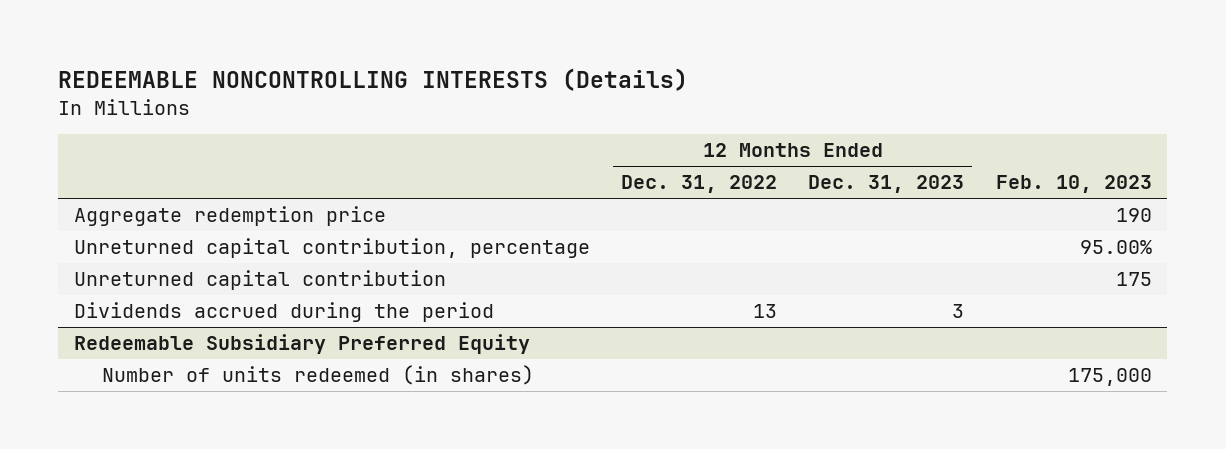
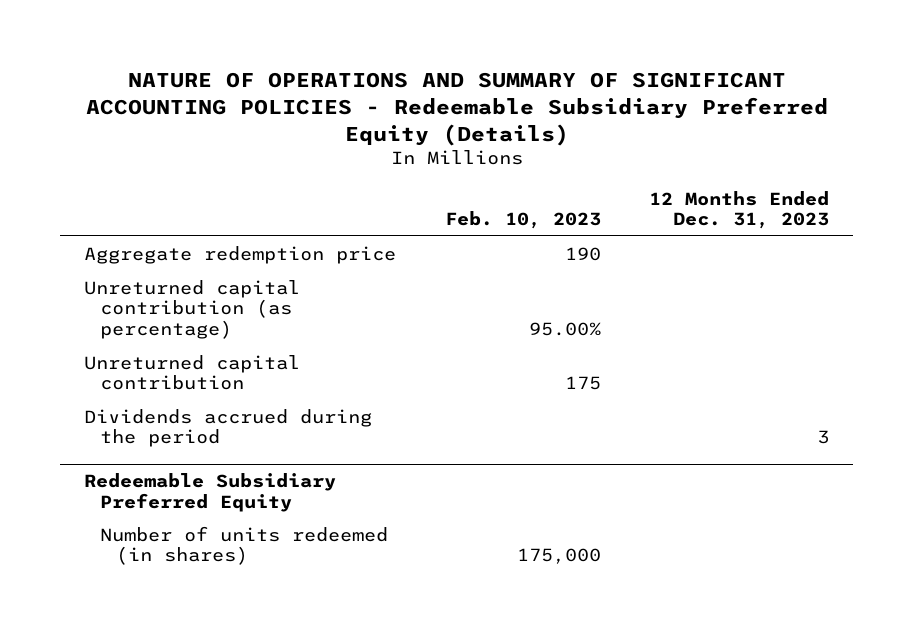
- REDEEMABLE NONCONTROLLING INTERESTS (Details)
+ NATURE OF OPERATIONS AND SUMMARY OF SIGNIFICANT ACCOUNTING POLICIES - Redeemable Subsidiary Preferred Equity (Details)
- | 12 Months Ended Dec. 31, 2022 | 12 Months Ended Dec. 31, 2023 | Feb. 10, 2023
+ | Feb. 10, 2023 | 12 Months Ended Dec. 31, 2023
- Unreturned capital contribution, percentage | | | 95.00%
+ Unreturned capital contribution (as percentage) | 95.00% |

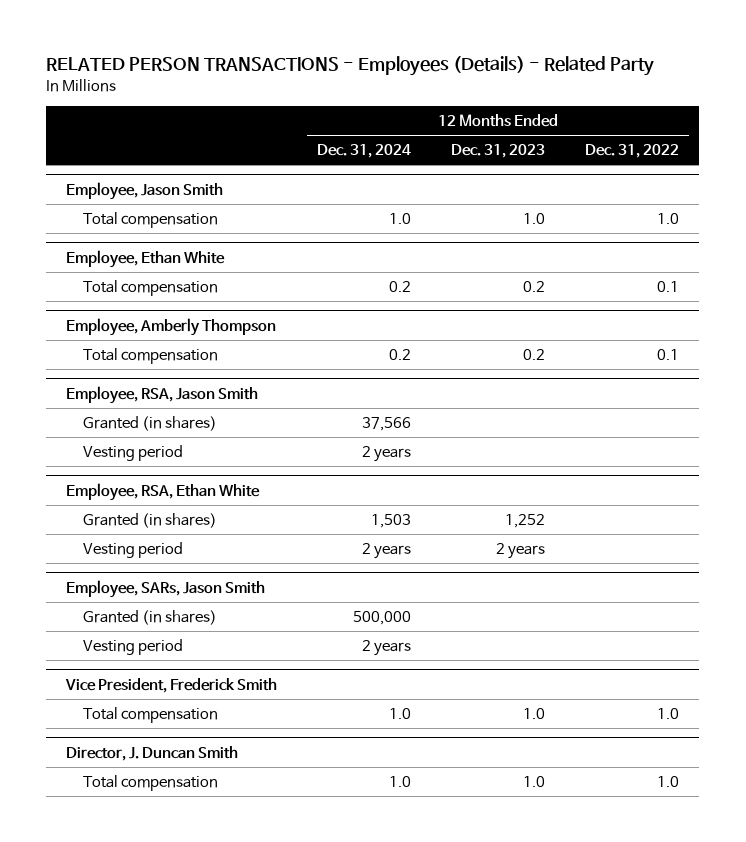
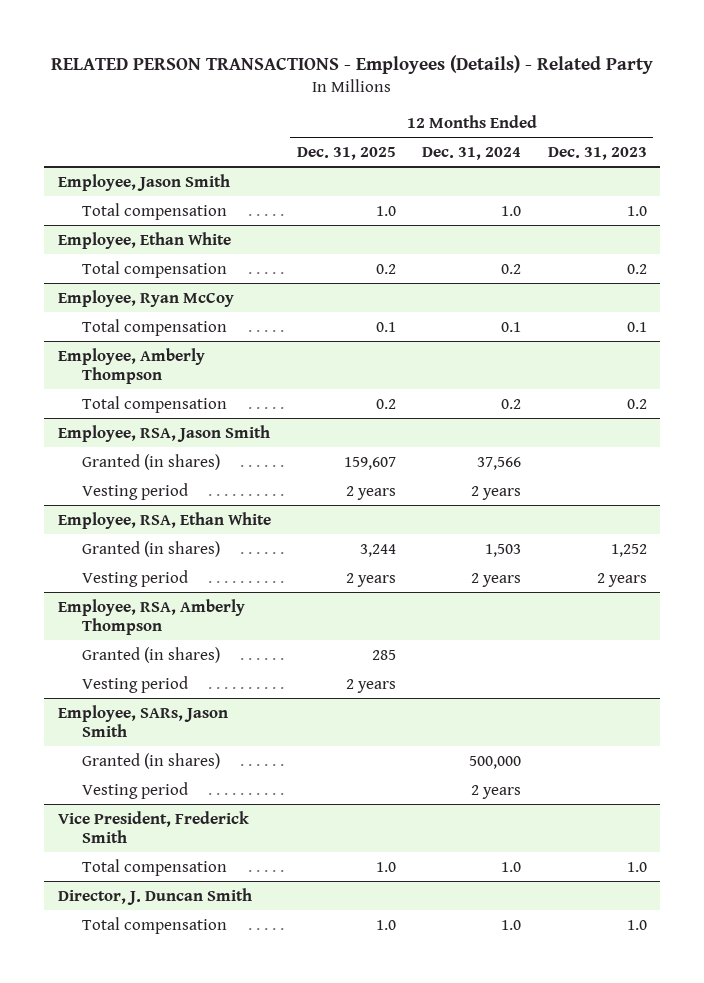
- | 12 Months Ended Dec. 31, 2024 | 12 Months Ended Dec. 31, 2023 | 12 Months Ended Dec. 31, 2022
+ | 12 Months Ended Dec. 31, 2025 | 12 Months Ended Dec. 31, 2024 | 12 Months Ended Dec. 31, 2023
+ Employee, Ryan McCoy
+ Total compensation | 0.1 | 0.1 | 0.1
+ Employee, RSA, Amberly Thompson
+ Granted (in shares) | 285 | |
+ Vesting period | 2 years | |

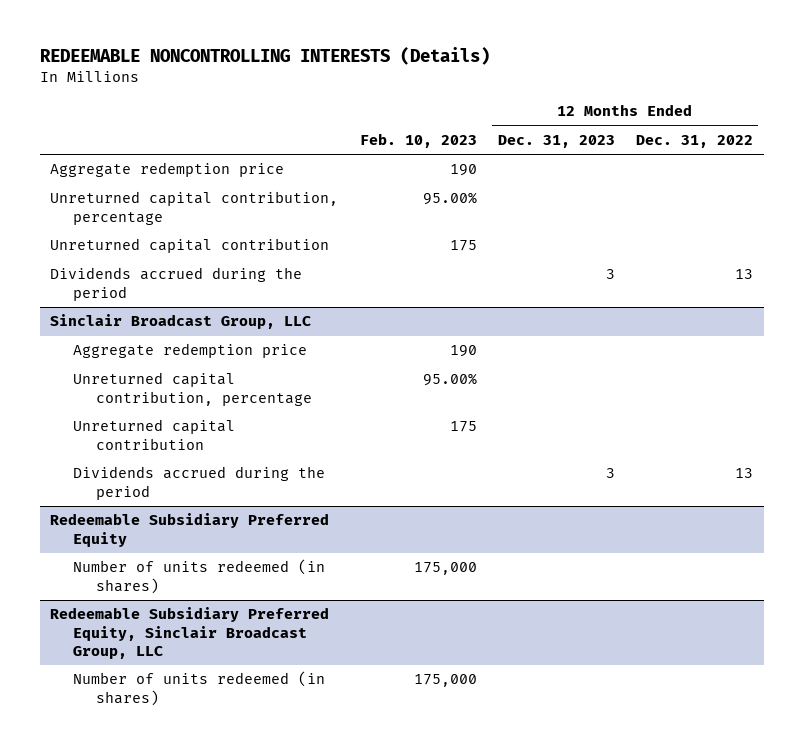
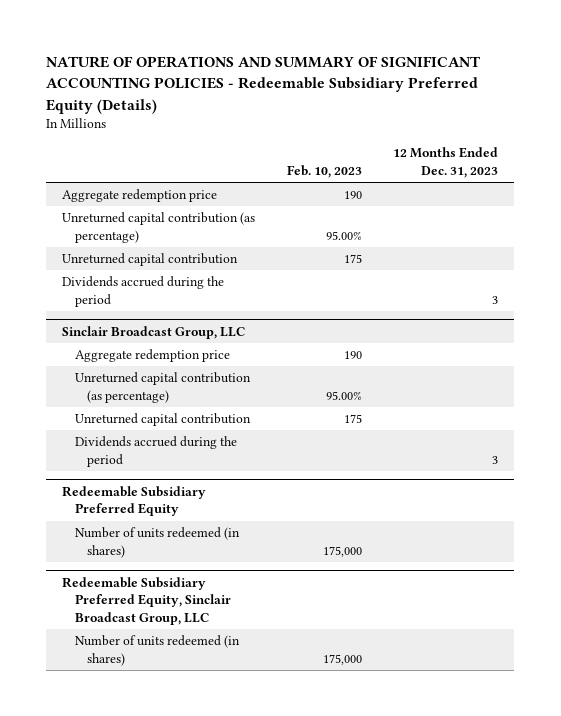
- REDEEMABLE NONCONTROLLING INTERESTS (Details)
+ NATURE OF OPERATIONS AND SUMMARY OF SIGNIFICANT ACCOUNTING POLICIES - Redeemable Subsidiary Preferred Equity (Details)
- | Feb. 10, 2023 | 12 Months Ended Dec. 31, 2023 | 12 Months Ended Dec. 31, 2022
+ | Feb. 10, 2023 | 12 Months Ended Dec. 31, 2023
- Unreturned capital contribution, percentage | 95.00% | |
+ Unreturned capital contribution (as percentage) | 95.00% |
@ Sinclair Broadcast Group, LLC
- Unreturned capital contribution, percentage | 95.00% | |
+ Unreturned capital contribution (as percentage) | 95.00% |

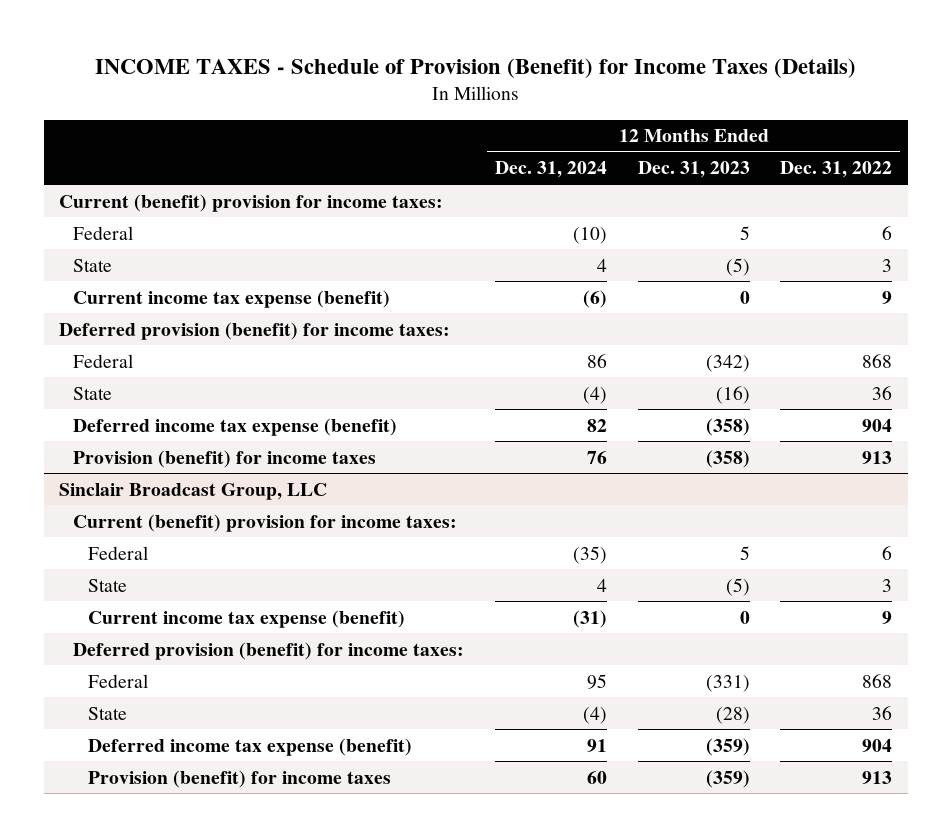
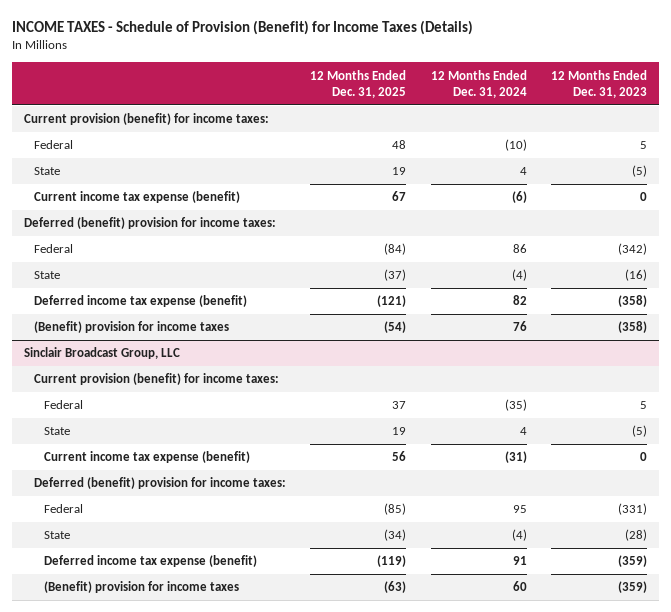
- | 12 Months Ended Dec. 31, 2024 | 12 Months Ended Dec. 31, 2023 | 12 Months Ended Dec. 31, 2022
+ | 12 Months Ended Dec. 31, 2025 | 12 Months Ended Dec. 31, 2024 | 12 Months Ended Dec. 31, 2023
- Current (benefit) provision for income taxes:
+ Current provision (benefit) for income taxes:
- Deferred provision (benefit) for income taxes:
+ Deferred (benefit) provision for income taxes:
- Provision (benefit) for income taxes | 76 | (358) | 913
+ (Benefit) provision for income taxes | (54) | 76 | (358)
@ Sinclair Broadcast Group, LLC
- Current (benefit) provision for income taxes:
+ Current provision (benefit) for income taxes:
- Deferred provision (benefit) for income taxes:
+ Deferred (benefit) provision for income taxes:
- Provision (benefit) for income taxes | 60 | (359) | 913
+ (Benefit) provision for income taxes | (63) | 60 | (359)

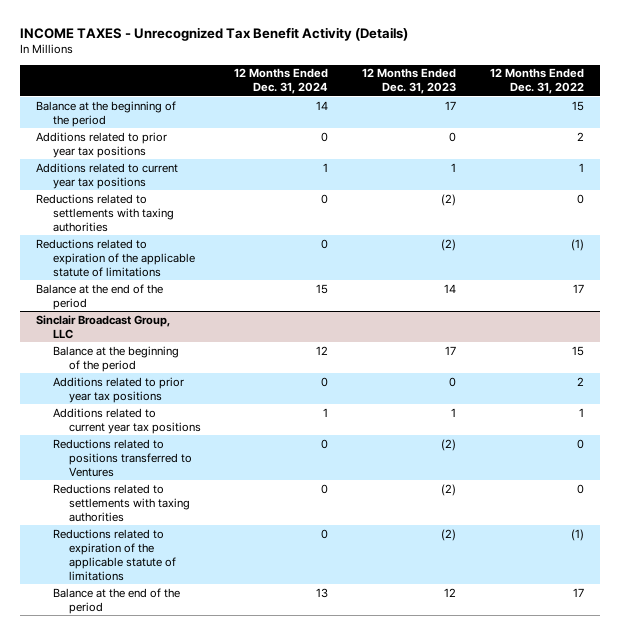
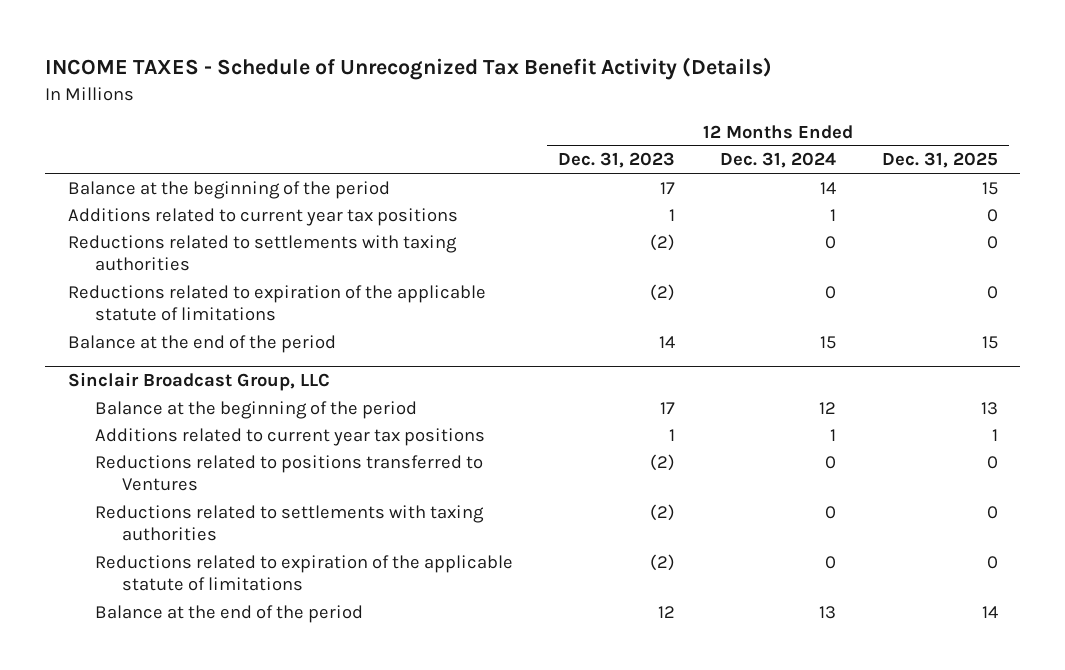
- INCOME TAXES - Unrecognized Tax Benefit Activity (Details)
+ INCOME TAXES - Schedule of Unrecognized Tax Benefit Activity (Details)
- | 12 Months Ended Dec. 31, 2024 | 12 Months Ended Dec. 31, 2023 | 12 Months Ended Dec. 31, 2022
+ | 12 Months Ended Dec. 31, 2023 | 12 Months Ended Dec. 31, 2024 | 12 Months Ended Dec. 31, 2025
- Additions related to prior year tax positions | 0 | 0 | 2
@ Sinclair Broadcast Group, LLC
- Additions related to prior year tax positions | 0 | 0 | 2

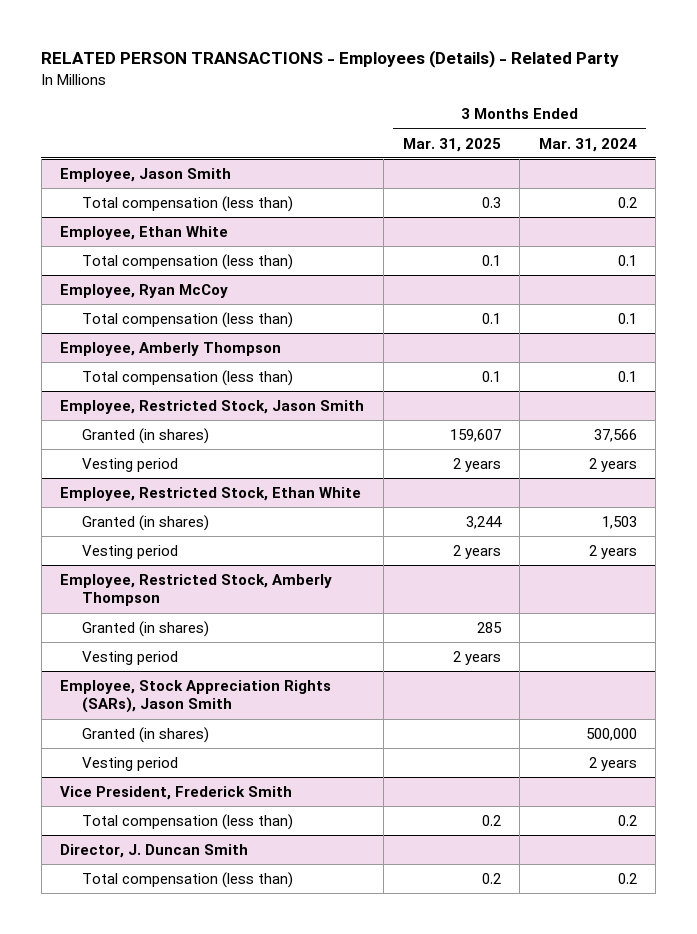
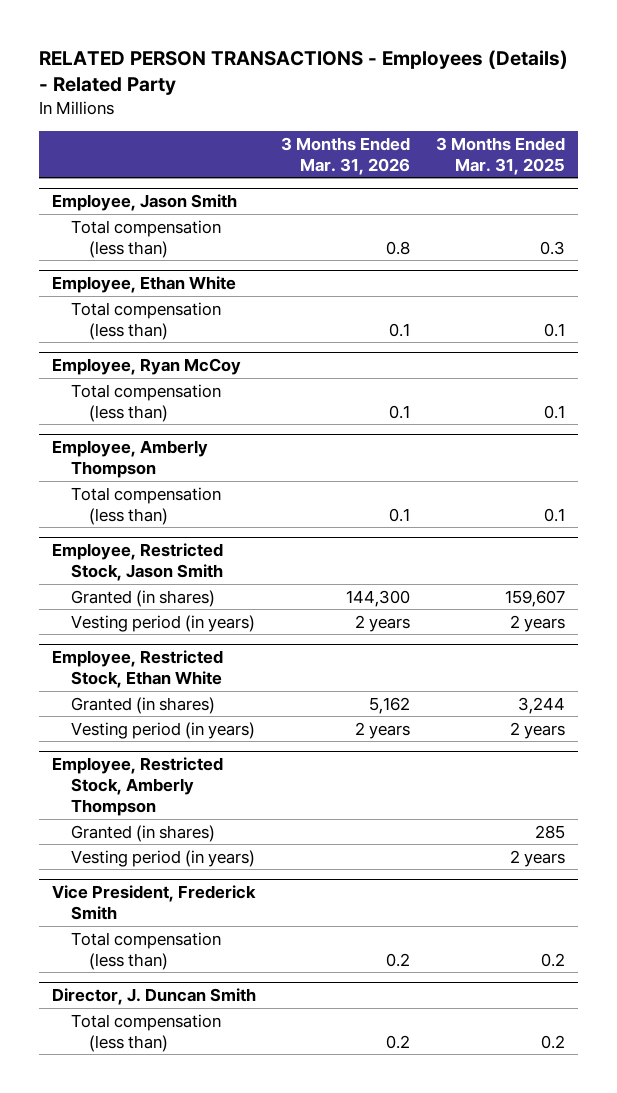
- | 3 Months Ended Mar. 31, 2025 | 3 Months Ended Mar. 31, 2024
+ | 3 Months Ended Mar. 31, 2026 | 3 Months Ended Mar. 31, 2025
@ Employee, Restricted Stock, Jason Smith
- Vesting period | 2 years | 2 years
+ Vesting period (in years) | 2 years | 2 years
@ Employee, Restricted Stock, Ethan White
- Vesting period | 2 years | 2 years
+ Vesting period (in years) | 2 years | 2 years
@ Employee, Restricted Stock, Amberly Thompson
- Vesting period | 2 years |
- Employee, Stock Appreciation Rights (SARs), Jason Smith
- Granted (in shares) | | 500,000
- Vesting period | | 2 years
@ Employee, Restricted Stock, Amberly Thompson
+ Vesting period (in years) | | 2 years

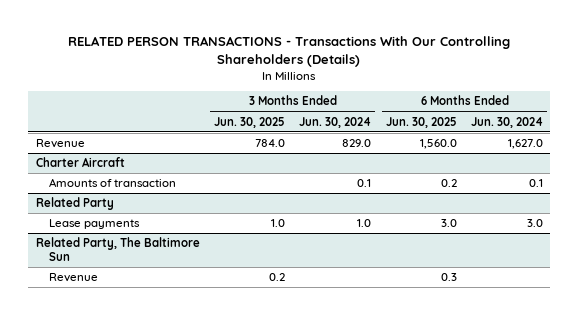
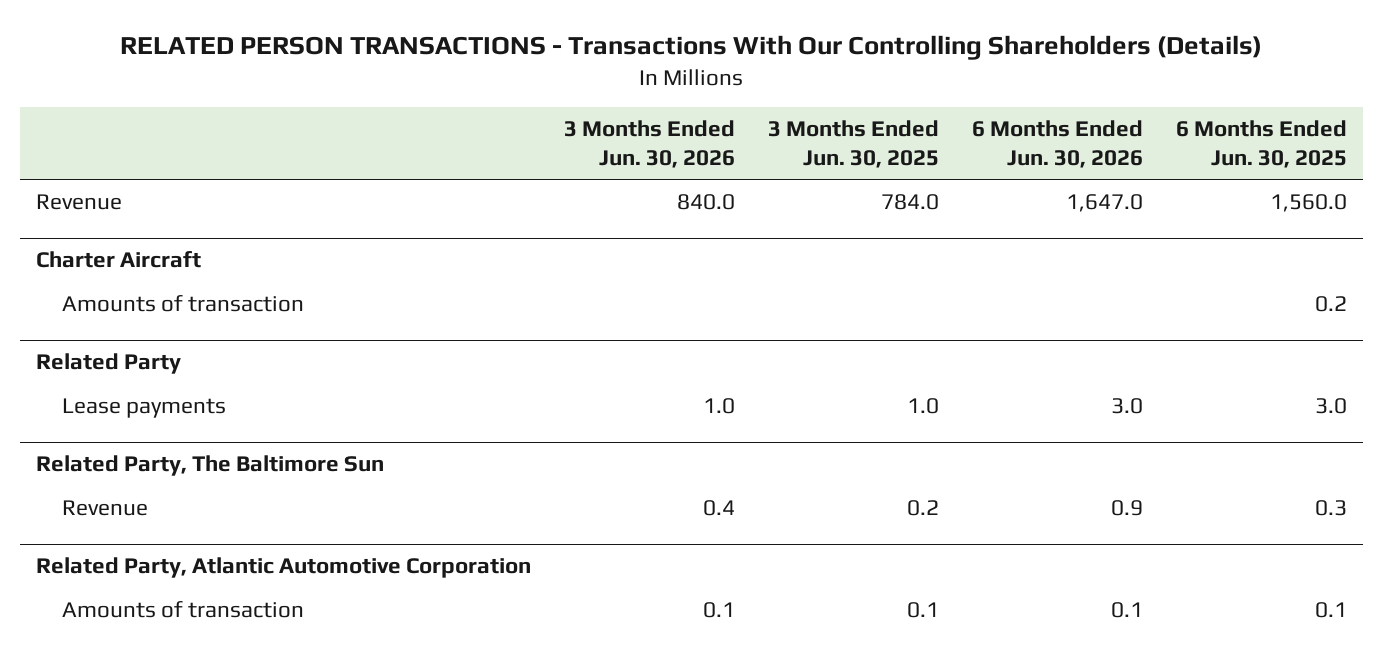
- | 3 Months Ended Jun. 30, 2025 | 3 Months Ended Jun. 30, 2024 | 6 Months Ended Jun. 30, 2025 | 6 Months Ended Jun. 30, 2024
+ | 3 Months Ended Jun. 30, 2026 | 3 Months Ended Jun. 30, 2025 | 6 Months Ended Jun. 30, 2026 | 6 Months Ended Jun. 30, 2025
+ Related Party, Atlantic Automotive Corporation
+ Amounts of transaction | 0.1 | 0.1 | 0.1 | 0.1

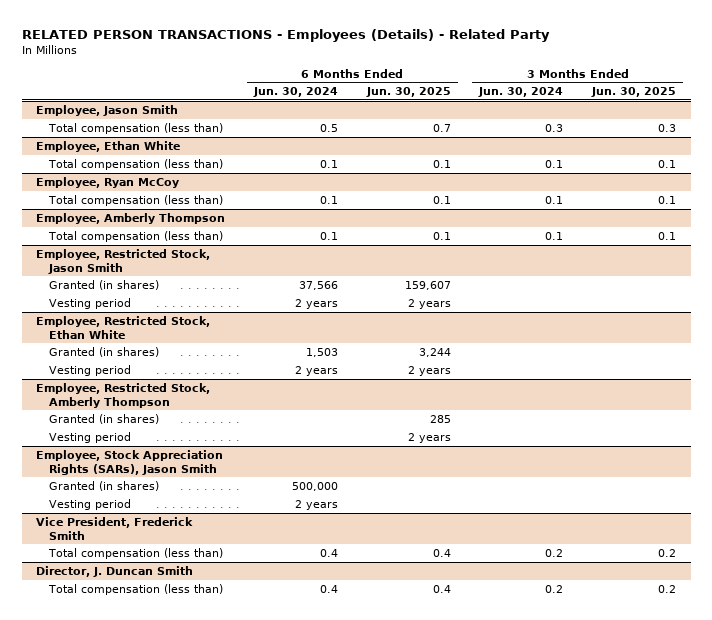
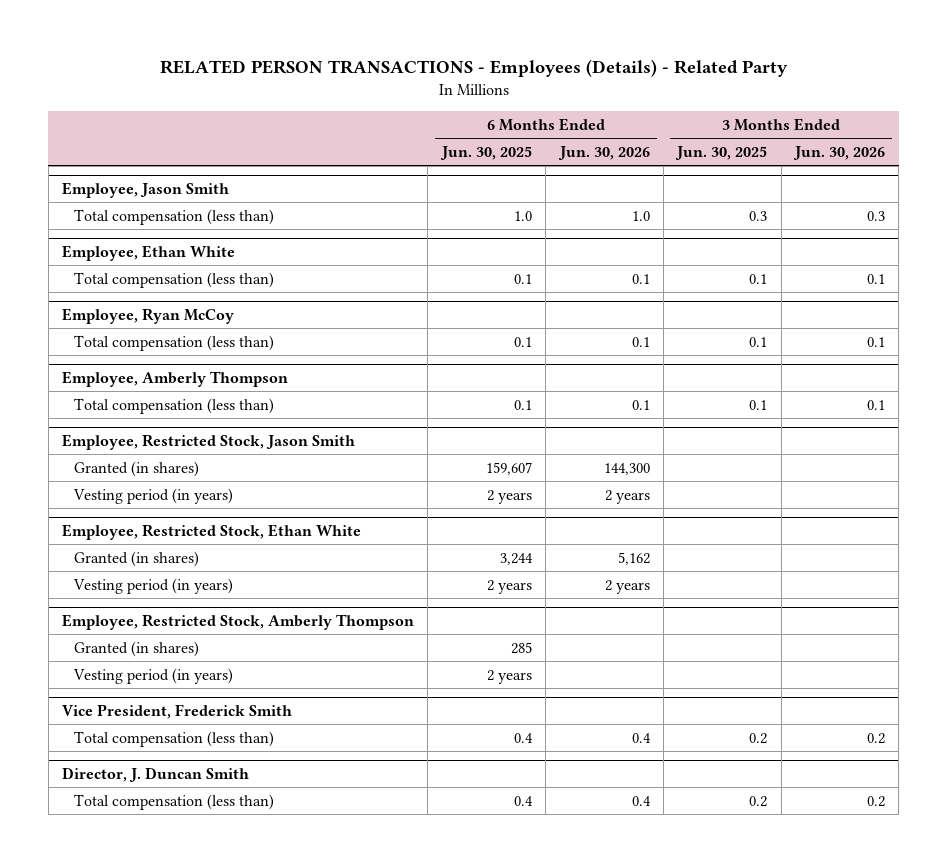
- | 6 Months Ended Jun. 30, 2024 | 6 Months Ended Jun. 30, 2025 | 3 Months Ended Jun. 30, 2024 | 3 Months Ended Jun. 30, 2025
+ | 6 Months Ended Jun. 30, 2025 | 6 Months Ended Jun. 30, 2026 | 3 Months Ended Jun. 30, 2025 | 3 Months Ended Jun. 30, 2026
@ Employee, Jason Smith
- Total compensation (less than) | 0.5 | 0.7 | 0.3 | 0.3
+ Total compensation (less than) | 1.0 | 1.0 | 0.3 | 0.3
@ Employee, Restricted Stock, Jason Smith
- Vesting period | 2 years | 2 years | |
+ Vesting period (in years) | 2 years | 2 years | |
@ Employee, Restricted Stock, Ethan White
- Vesting period | 2 years | 2 years | |
+ Vesting period (in years) | 2 years | 2 years | |
@ Employee, Restricted Stock, Amberly Thompson
- Vesting period | | 2 years | |
- Employee, Stock Appreciation Rights (SARs), Jason Smith
- Granted (in shares) | 500,000 | | |
- Vesting period | 2 years | | |
@ Employee, Restricted Stock, Amberly Thompson
+ Vesting period (in years) | 2 years | | |

